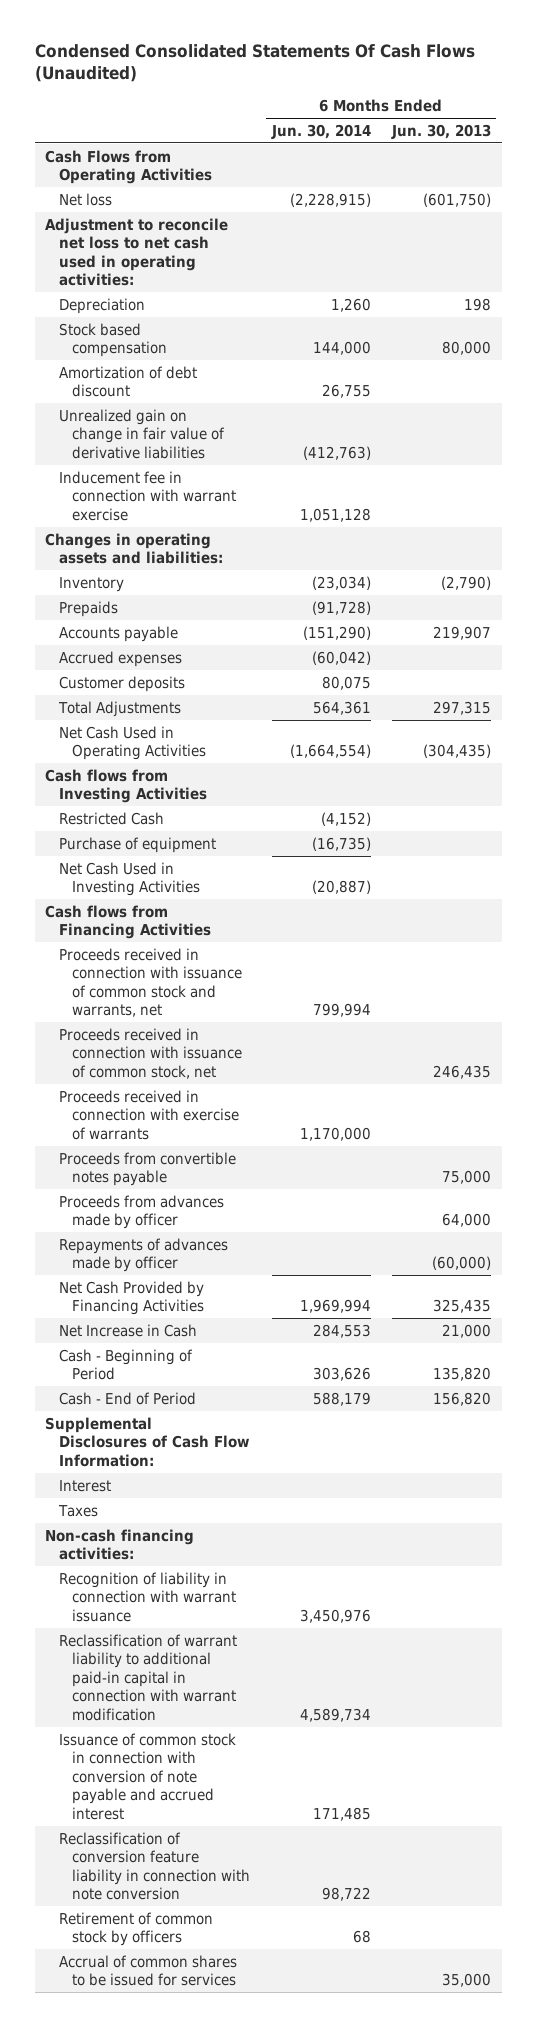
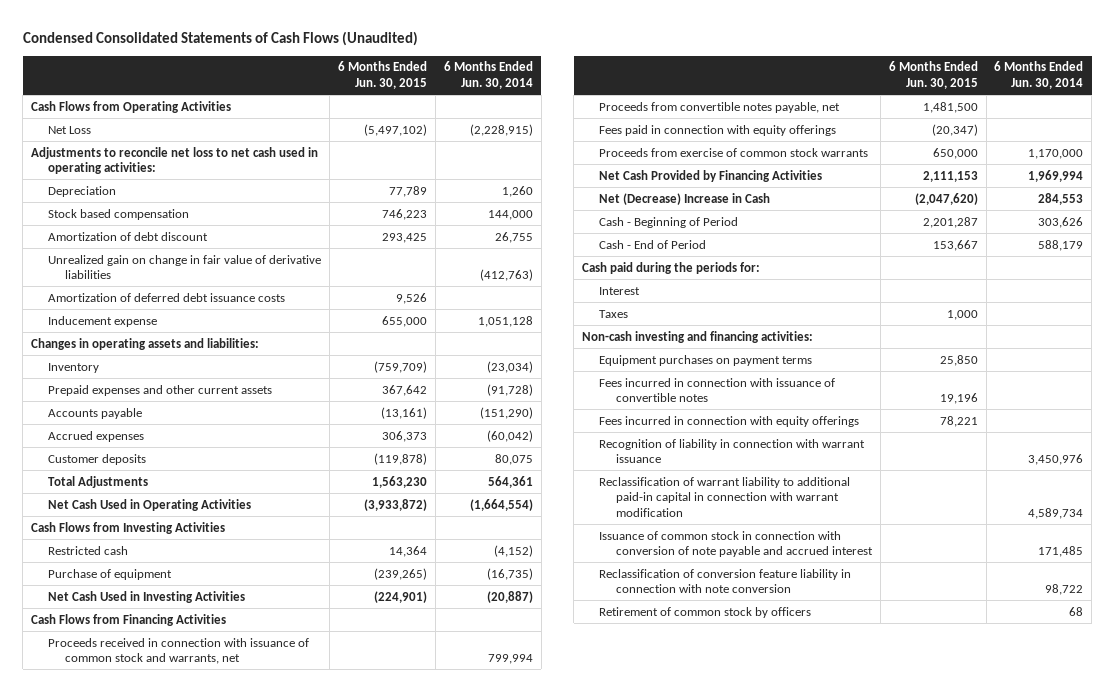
- Condensed Consolidated Statements Of Cash Flows (Unaudited)
+ Condensed Consolidated Statements of Cash Flows (Unaudited)
- | 6 Months Ended Jun. 30, 2014 | 6 Months Ended Jun. 30, 2013
+ | 6 Months Ended Jun. 30, 2015 | 6 Months Ended Jun. 30, 2014
- Net loss | (2,228,915) | (601,750)
- Adjustment to reconcile net loss to net cash used in operating activities:
+ Net Loss | (5,497,102) | (2,228,915)
+ Adjustments to reconcile net loss to net cash used in operating activities:
- Inducement fee in connection with warrant exercise | 1,051,128 |
+ Amortization of deferred debt issuance costs | 9,526 |
+ Inducement expense | 655,000 | 1,051,128
- Prepaids | (91,728) |
+ Prepaid expenses and other current assets | 367,642 | (91,728)
- Cash flows from Investing Activities
- Restricted Cash | (4,152) |
+ Cash Flows from Investing Activities
+ Restricted cash | 14,364 | (4,152)
- Cash flows from Financing Activities
+ Cash Flows from Financing Activities
- Proceeds received in connection with issuance of common stock, net | | 246,435
- Proceeds received in connection with exercise of warrants | 1,170,000 |
- Proceeds from convertible notes payable | | 75,000
- Proceeds from advances made by officer | | 64,000
- Repayments of advances made by officer | | (60,000)
+ Proceeds from convertible notes payable, net | 1,481,500 |
+ Fees paid in connection with equity offerings | (20,347) |
+ Proceeds from exercise of common stock warrants | 650,000 | 1,170,000
- Net Increase in Cash | 284,553 | 21,000
+ Net (Decrease) Increase in Cash | (2,047,620) | 284,553
- Supplemental Disclosures of Cash Flow Information:
+ Cash paid during the periods for:
- Non-cash financing activities:
+ Non-cash investing and financing activities:
+ Equipment purchases on payment terms | 25,850 |
+ Fees incurred in connection with issuance of convertible notes | 19,196 |
+ Fees incurred in connection with equity offerings | 78,221 |
- Accrual of common shares to be issued for services | | 35,000

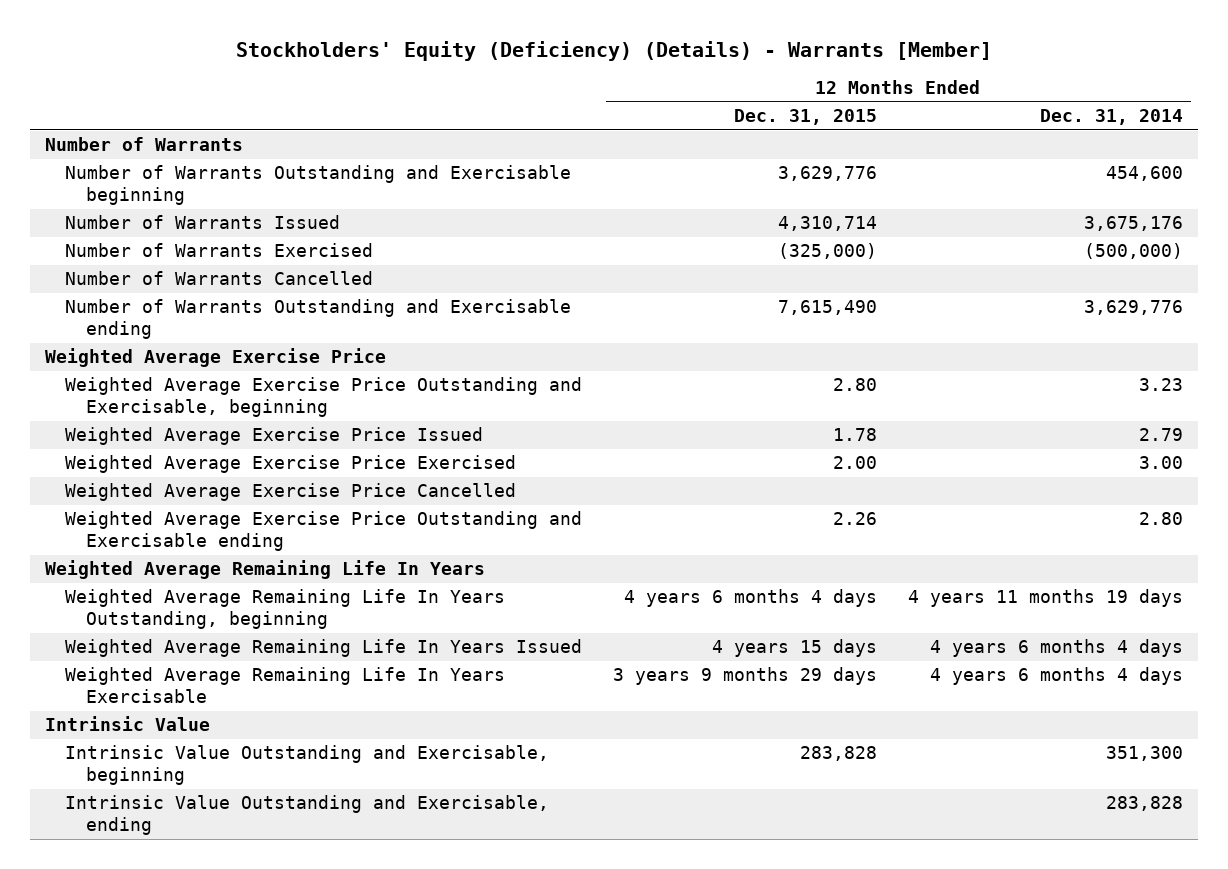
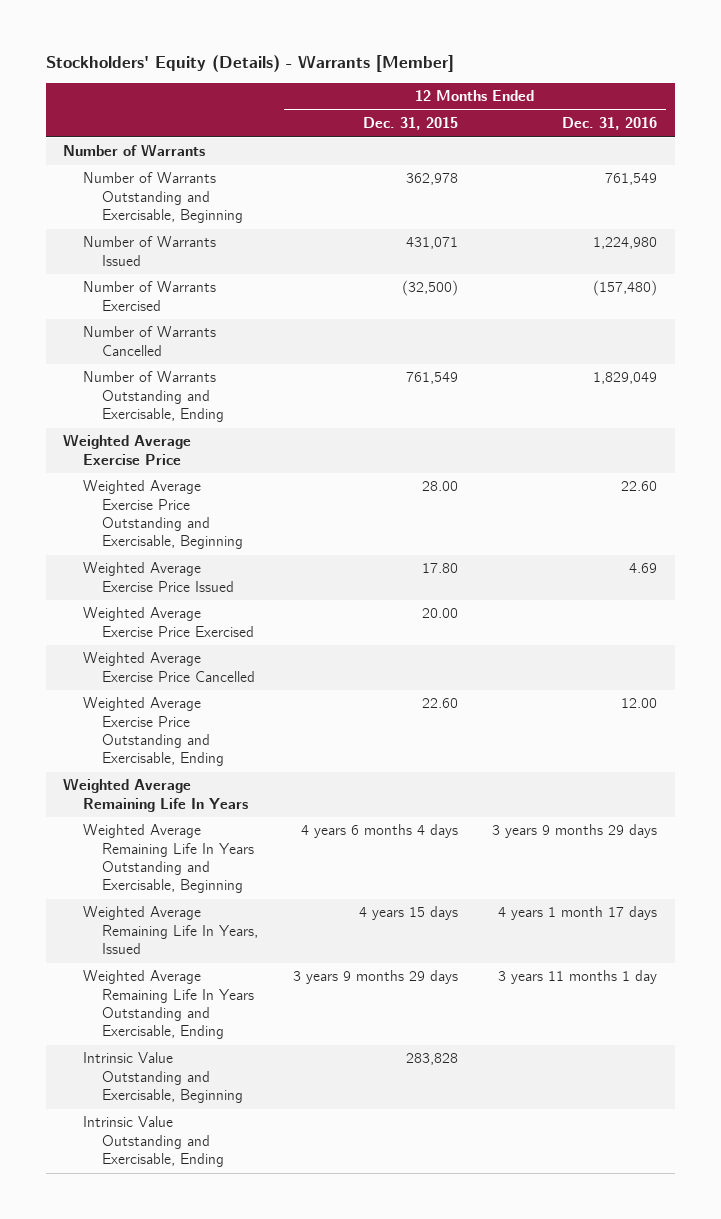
- Stockholders' Equity (Deficiency) (Details) - Warrants [Member]
+ Stockholders' Equity (Details) - Warrants [Member]
- | 12 Months Ended Dec. 31, 2015 | 12 Months Ended Dec. 31, 2014
+ | 12 Months Ended Dec. 31, 2015 | 12 Months Ended Dec. 31, 2016
- Number of Warrants Outstanding and Exercisable beginning | 3,629,776 | 454,600
- Number of Warrants Issued | 4,310,714 | 3,675,176
- Number of Warrants Exercised | (325,000) | (500,000)
+ Number of Warrants Outstanding and Exercisable, Beginning | 362,978 | 761,549
+ Number of Warrants Issued | 431,071 | 1,224,980
+ Number of Warrants Exercised | (32,500) | (157,480)
- Number of Warrants Outstanding and Exercisable ending | 7,615,490 | 3,629,776
+ Number of Warrants Outstanding and Exercisable, Ending | 761,549 | 1,829,049
- Weighted Average Exercise Price Outstanding and Exercisable, beginning | 2.80 | 3.23
- Weighted Average Exercise Price Issued | 1.78 | 2.79
- Weighted Average Exercise Price Exercised | 2.00 | 3.00
+ Weighted Average Exercise Price Outstanding and Exercisable, Beginning | 28.00 | 22.60
+ Weighted Average Exercise Price Issued | 17.80 | 4.69
+ Weighted Average Exercise Price Exercised | 20.00 |
- Weighted Average Exercise Price Outstanding and Exercisable ending | 2.26 | 2.80
+ Weighted Average Exercise Price Outstanding and Exercisable, Ending | 22.60 | 12.00
- Weighted Average Remaining Life In Years Outstanding, beginning | 4 years 6 months 4 days | 4 years 11 months 19 days
- Weighted Average Remaining Life In Years Issued | 4 years 15 days | 4 years 6 months 4 days
- Weighted Average Remaining Life In Years Exercisable | 3 years 9 months 29 days | 4 years 6 months 4 days
- Intrinsic Value
- Intrinsic Value Outstanding and Exercisable, beginning | 283,828 | 351,300
- Intrinsic Value Outstanding and Exercisable, ending | | 283,828
+ Weighted Average Remaining Life In Years Outstanding and Exercisable, Beginning | 4 years 6 months 4 days | 3 years 9 months 29 days
+ Weighted Average Remaining Life In Years, Issued | 4 years 15 days | 4 years 1 month 17 days
+ Weighted Average Remaining Life In Years Outstanding and Exercisable, Ending | 3 years 9 months 29 days | 3 years 11 months 1 day
+ Intrinsic Value Outstanding and Exercisable, Beginning | 283,828 |
+ Intrinsic Value Outstanding and Exercisable, Ending

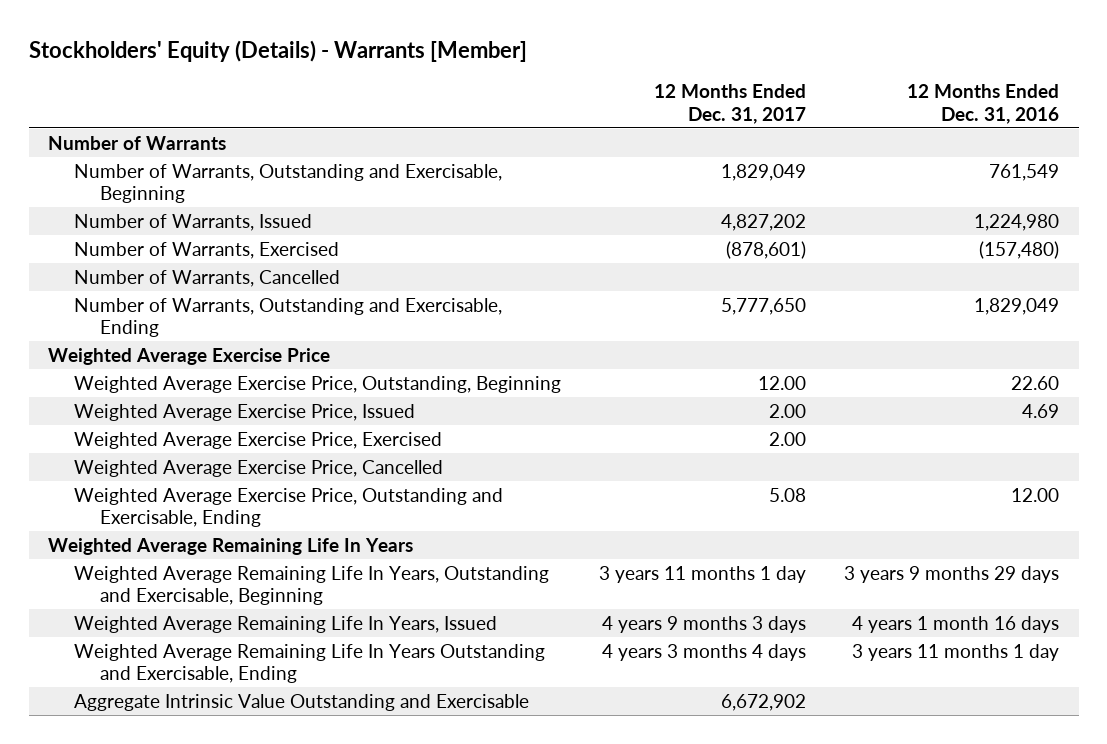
- | 12 Months Ended Dec. 31, 2015 | 12 Months Ended Dec. 31, 2016
+ | 12 Months Ended Dec. 31, 2017 | 12 Months Ended Dec. 31, 2016
- Number of Warrants Outstanding and Exercisable, Beginning | 362,978 | 761,549
- Number of Warrants Issued | 431,071 | 1,224,980
- Number of Warrants Exercised | (32,500) | (157,480)
- Number of Warrants Cancelled
- Number of Warrants Outstanding and Exercisable, Ending | 761,549 | 1,829,049
+ Number of Warrants, Outstanding and Exercisable, Beginning | 1,829,049 | 761,549
+ Number of Warrants, Issued | 4,827,202 | 1,224,980
+ Number of Warrants, Exercised | (878,601) | (157,480)
+ Number of Warrants, Cancelled
+ Number of Warrants, Outstanding and Exercisable, Ending | 5,777,650 | 1,829,049
- Weighted Average Exercise Price Outstanding and Exercisable, Beginning | 28.00 | 22.60
- Weighted Average Exercise Price Issued | 17.80 | 4.69
- Weighted Average Exercise Price Exercised | 20.00 |
- Weighted Average Exercise Price Cancelled
- Weighted Average Exercise Price Outstanding and Exercisable, Ending | 22.60 | 12.00
+ Weighted Average Exercise Price, Outstanding, Beginning | 12.00 | 22.60
+ Weighted Average Exercise Price, Issued | 2.00 | 4.69
+ Weighted Average Exercise Price, Exercised | 2.00 |
+ Weighted Average Exercise Price, Cancelled
+ Weighted Average Exercise Price, Outstanding and Exercisable, Ending | 5.08 | 12.00
- Weighted Average Remaining Life In Years Outstanding and Exercisable, Beginning | 4 years 6 months 4 days | 3 years 9 months 29 days
- Weighted Average Remaining Life In Years, Issued | 4 years 15 days | 4 years 1 month 17 days
+ Weighted Average Remaining Life In Years, Outstanding and Exercisable, Beginning | 3 years 11 months 1 day | 3 years 9 months 29 days
+ Weighted Average Remaining Life In Years, Issued | 4 years 9 months 3 days | 4 years 1 month 16 days
- Intrinsic Value Outstanding and Exercisable, Beginning | 283,828 |
- Intrinsic Value Outstanding and Exercisable, Ending
+ Aggregate Intrinsic Value Outstanding and Exercisable | 6,672,902 |

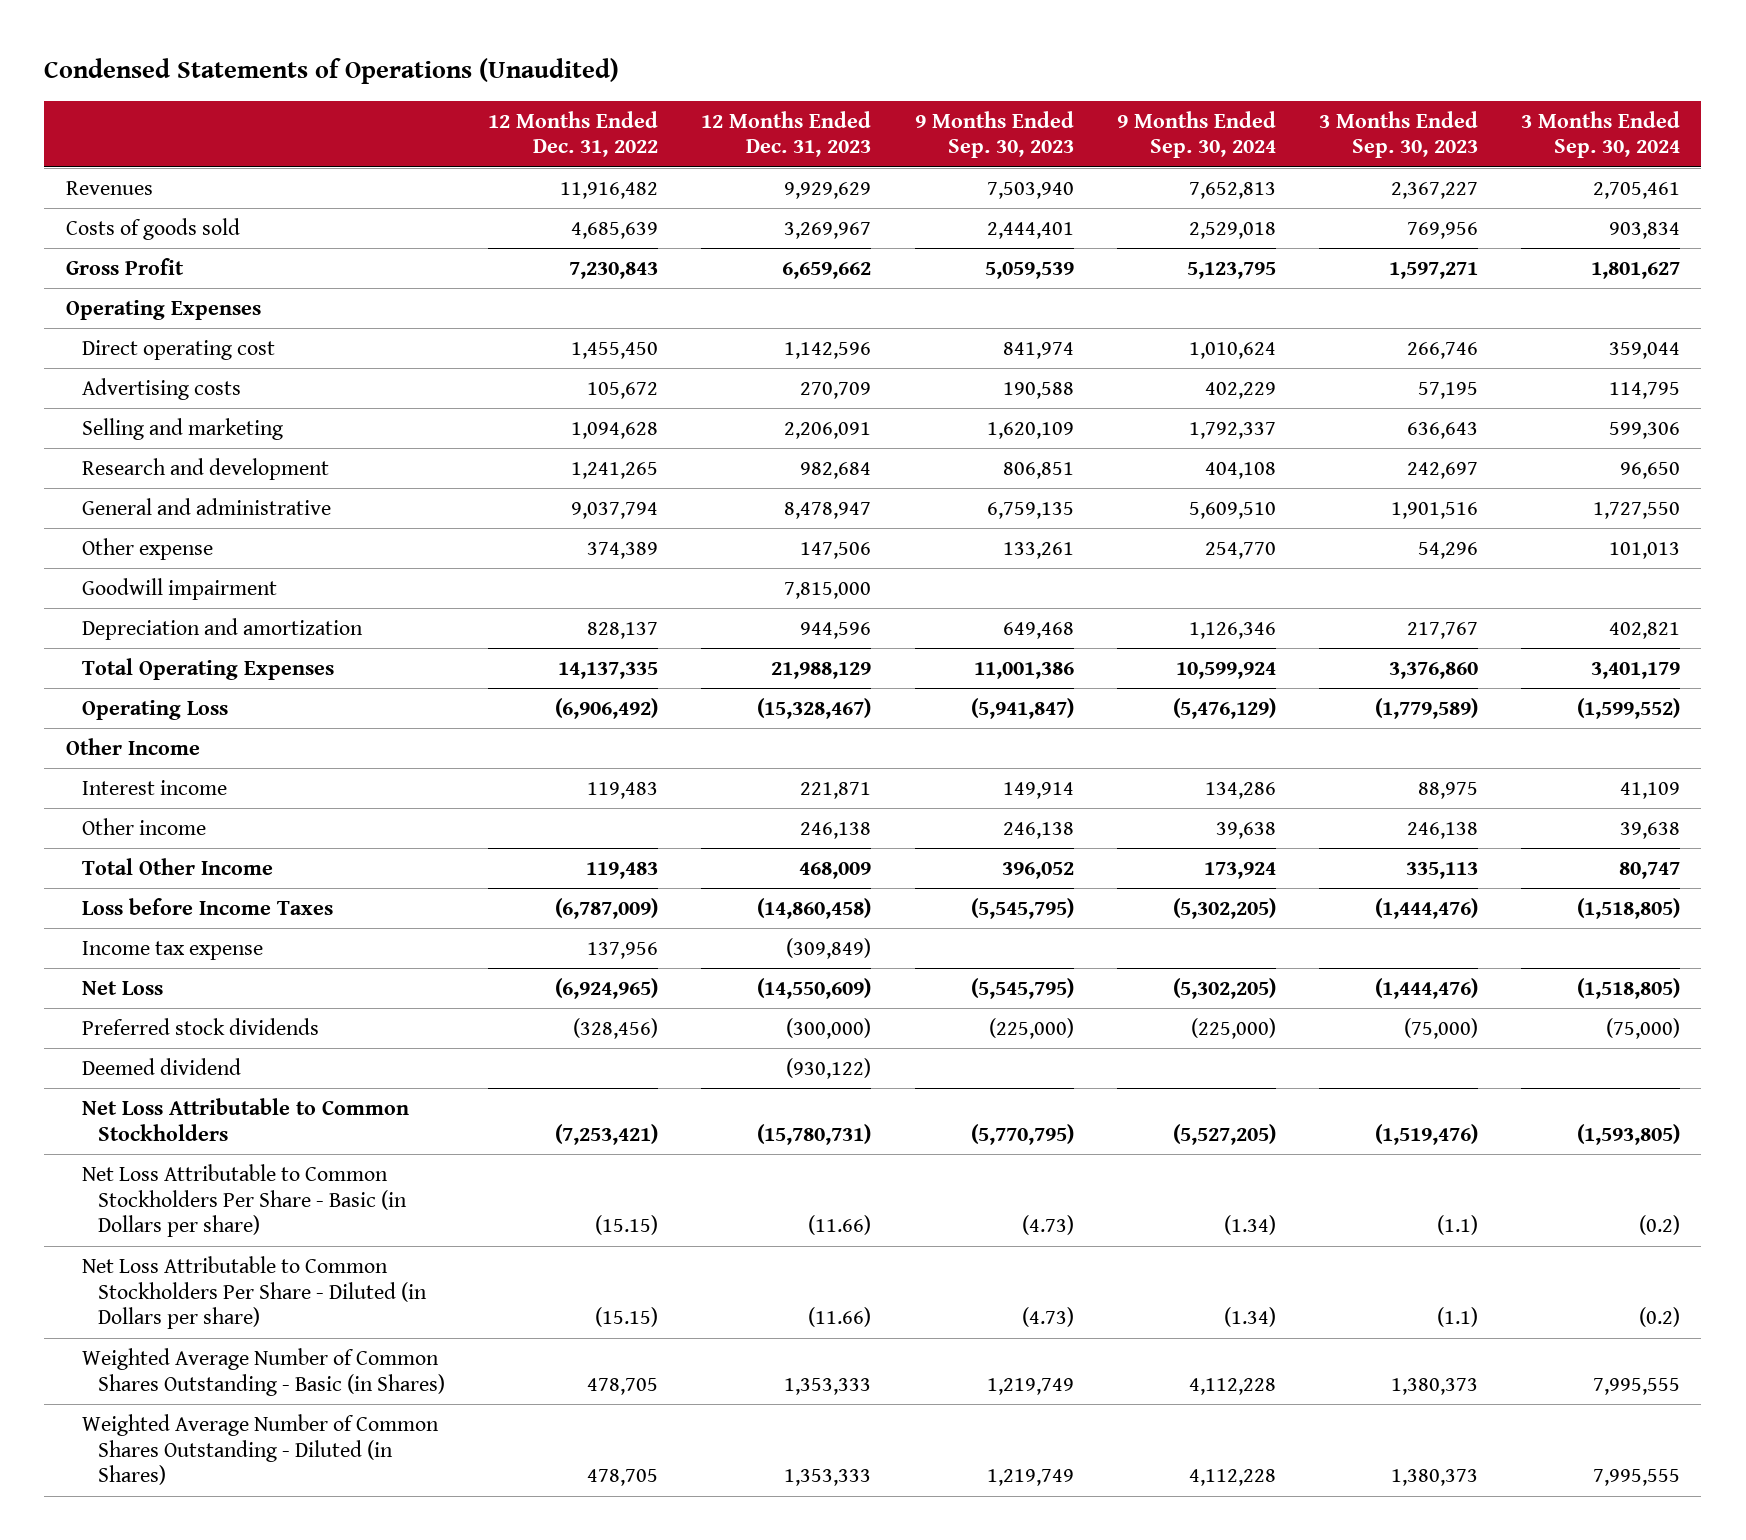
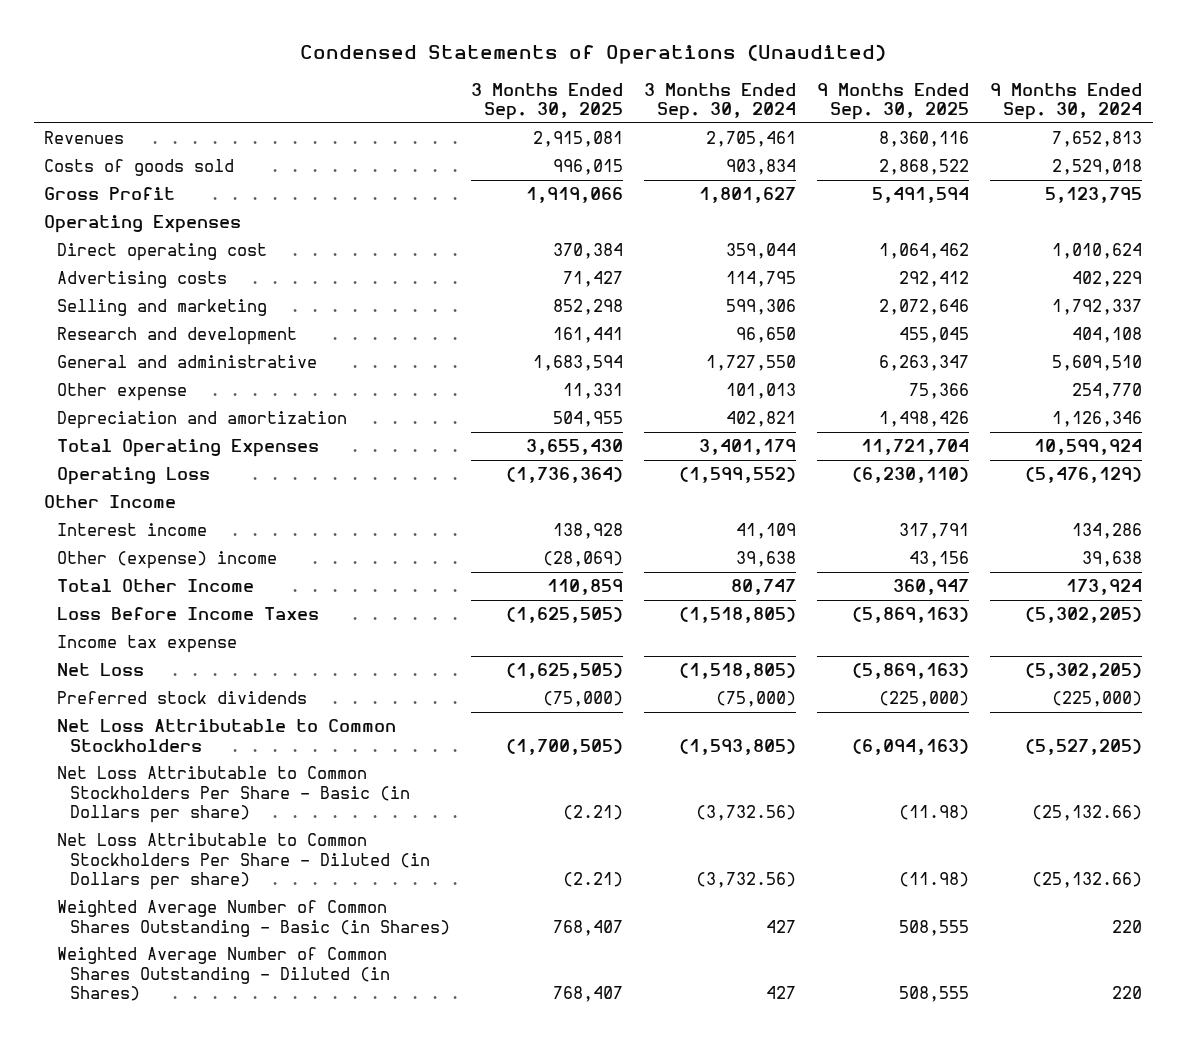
- | 12 Months Ended Dec. 31, 2022 | 12 Months Ended Dec. 31, 2023 | 9 Months Ended Sep. 30, 2023 | 9 Months Ended Sep. 30, 2024 | 3 Months Ended Sep. 30, 2023 | 3 Months Ended Sep. 30, 2024
+ | 3 Months Ended Sep. 30, 2025 | 3 Months Ended Sep. 30, 2024 | 9 Months Ended Sep. 30, 2025 | 9 Months Ended Sep. 30, 2024
- Goodwill impairment | | 7,815,000 | | | |
- Other income | | 246,138 | 246,138 | 39,638 | 246,138 | 39,638
+ Other (expense) income | (28,069) | 39,638 | 43,156 | 39,638
- Loss before Income Taxes | (6,787,009) | (14,860,458) | (5,545,795) | (5,302,205) | (1,444,476) | (1,518,805)
+ Loss Before Income Taxes | (1,625,505) | (1,518,805) | (5,869,163) | (5,302,205)
- Deemed dividend | | (930,122) | | | |
- Net Loss Attributable to Common Stockholders Per Share - Basic (in Dollars per share) | (15.15) | (11.66) | (4.73) | (1.34) | (1.1) | (0.2)
- Net Loss Attributable to Common Stockholders Per Share - Diluted (in Dollars per share) | (15.15) | (11.66) | (4.73) | (1.34) | (1.1) | (0.2)
- Weighted Average Number of Common Shares Outstanding - Basic (in Shares) | 478,705 | 1,353,333 | 1,219,749 | 4,112,228 | 1,380,373 | 7,995,555
- Weighted Average Number of Common Shares Outstanding - Diluted (in Shares) | 478,705 | 1,353,333 | 1,219,749 | 4,112,228 | 1,380,373 | 7,995,555
+ Net Loss Attributable to Common Stockholders Per Share - Basic (in Dollars per share) | (2.21) | (3,732.56) | (11.98) | (25,132.66)
+ Net Loss Attributable to Common Stockholders Per Share - Diluted (in Dollars per share) | (2.21) | (3,732.56) | (11.98) | (25,132.66)
+ Weighted Average Number of Common Shares Outstanding - Basic (in Shares) | 768,407 | 427 | 508,555 | 220
+ Weighted Average Number of Common Shares Outstanding - Diluted (in Shares) | 768,407 | 427 | 508,555 | 220

